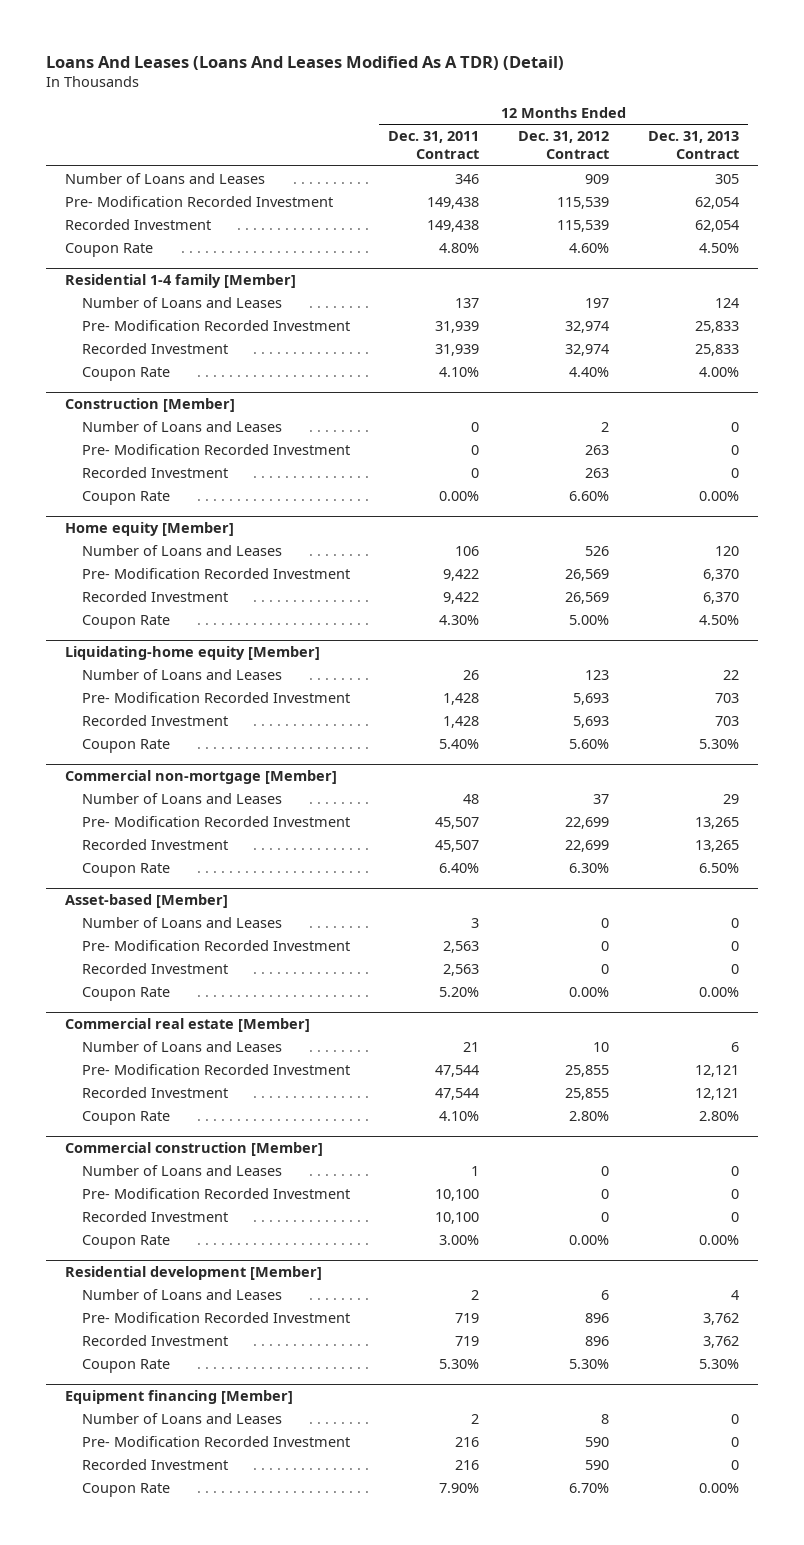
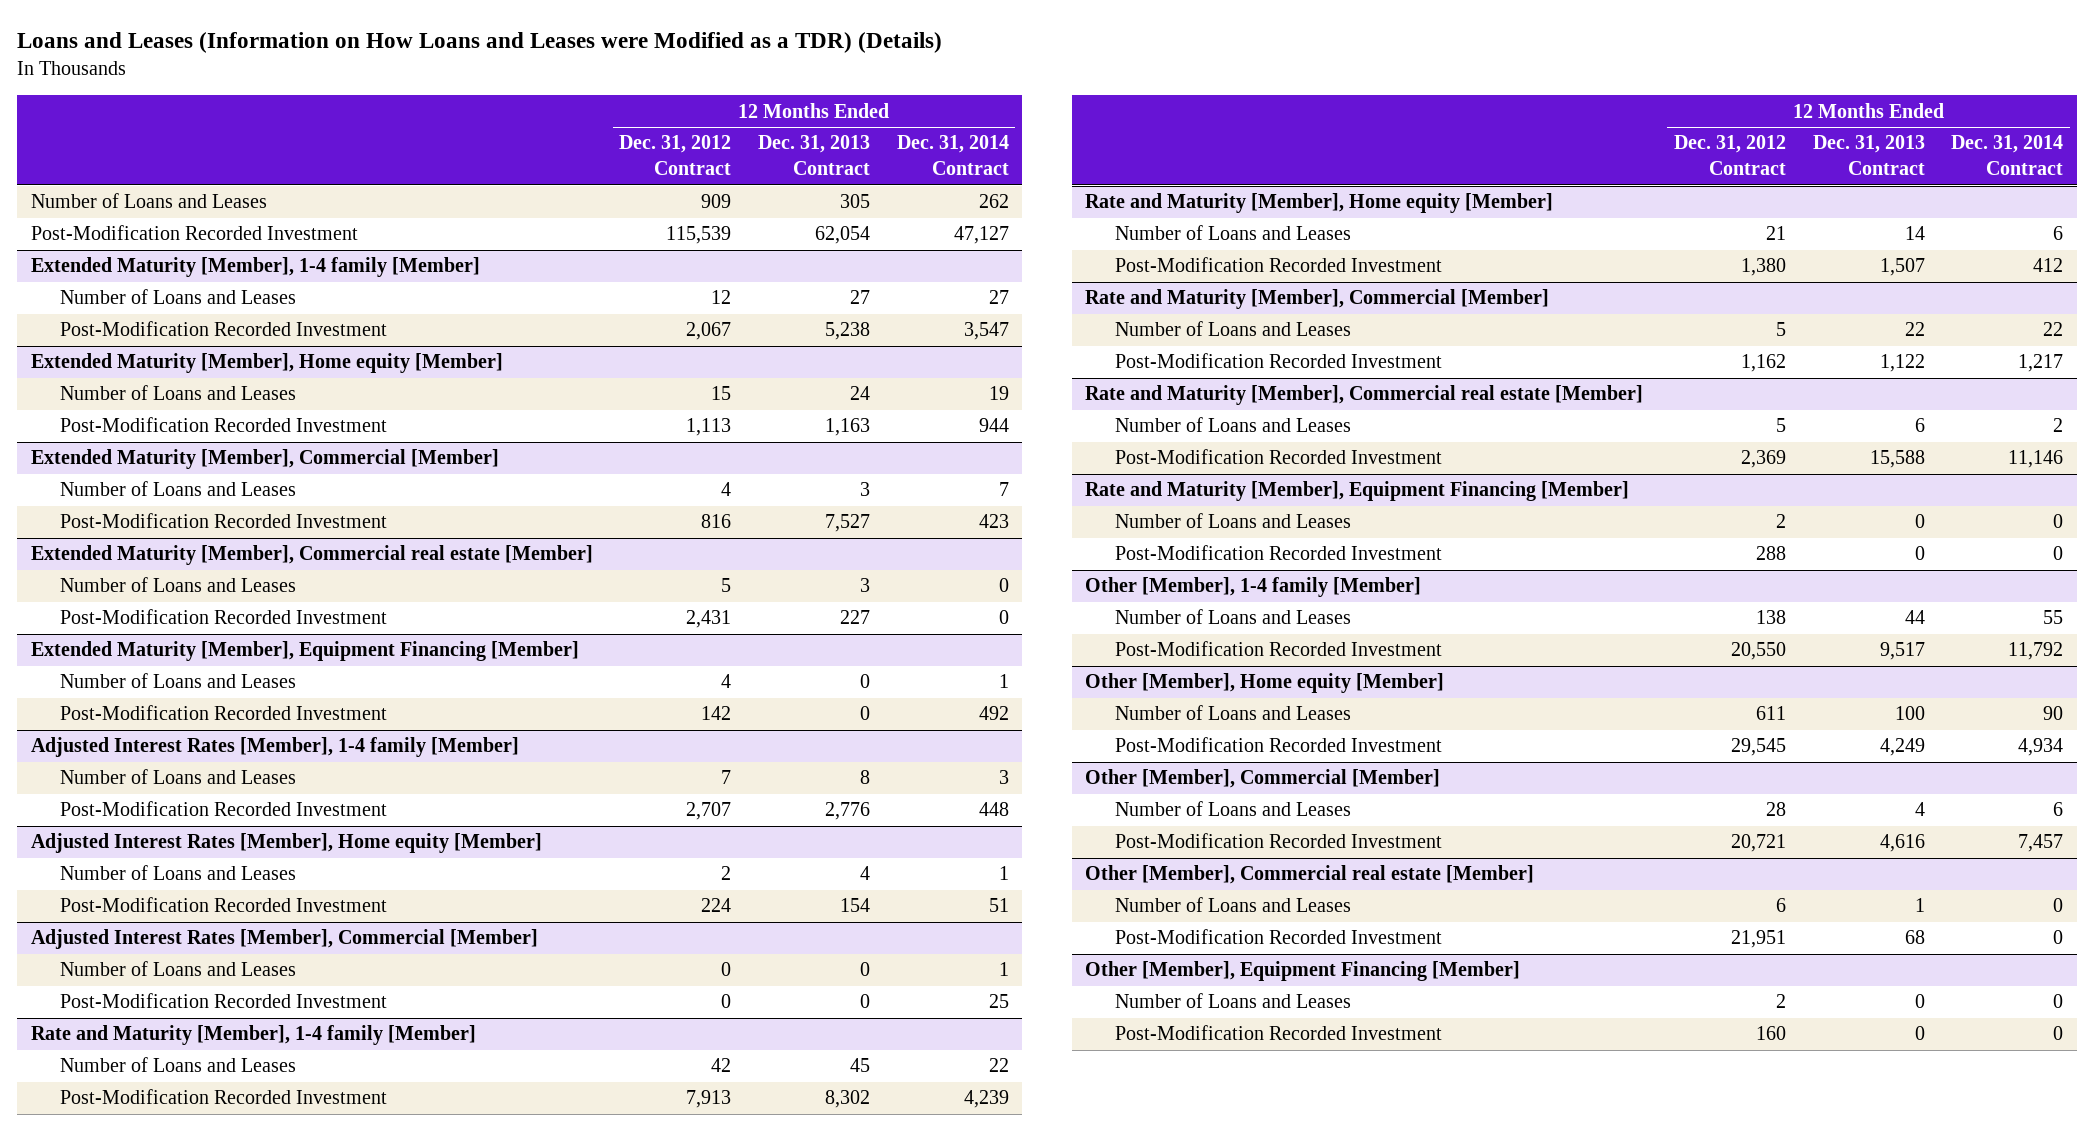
- Loans And Leases (Loans And Leases Modified As A TDR) (Detail)
+ Loans and Leases (Information on How Loans and Leases were Modified as a TDR) (Details)
- | 12 Months Ended Dec. 31, 2011 Contract | 12 Months Ended Dec. 31, 2012 Contract | 12 Months Ended Dec. 31, 2013 Contract
+ | 12 Months Ended Dec. 31, 2012 Contract | 12 Months Ended Dec. 31, 2013 Contract | 12 Months Ended Dec. 31, 2014 Contract
- Pre- Modification Recorded Investment | 149,438 | 115,539 | 62,054
- Recorded Investment | 149,438 | 115,539 | 62,054
- Coupon Rate | 4.80% | 4.60% | 4.50%
- Residential 1-4 family [Member]
- Number of Loans and Leases | 137 | 197 | 124
- Pre- Modification Recorded Investment | 31,939 | 32,974 | 25,833
- Recorded Investment | 31,939 | 32,974 | 25,833
- Coupon Rate | 4.10% | 4.40% | 4.00%
- Construction [Member]
- Number of Loans and Leases | 0 | 2 | 0
- Pre- Modification Recorded Investment | 0 | 263 | 0
- Recorded Investment | 0 | 263 | 0
- Coupon Rate | 0.00% | 6.60% | 0.00%
- Home equity [Member]
- Number of Loans and Leases | 106 | 526 | 120
- Pre- Modification Recorded Investment | 9,422 | 26,569 | 6,370
- Recorded Investment | 9,422 | 26,569 | 6,370
- Coupon Rate | 4.30% | 5.00% | 4.50%
- Liquidating-home equity [Member]
- Number of Loans and Leases | 26 | 123 | 22
- Pre- Modification Recorded Investment | 1,428 | 5,693 | 703
- Recorded Investment | 1,428 | 5,693 | 703
- Coupon Rate | 5.40% | 5.60% | 5.30%
- Commercial non-mortgage [Member]
- Number of Loans and Leases | 48 | 37 | 29
- Pre- Modification Recorded Investment | 45,507 | 22,699 | 13,265
- Recorded Investment | 45,507 | 22,699 | 13,265
- Coupon Rate | 6.40% | 6.30% | 6.50%
- Asset-based [Member]
- Number of Loans and Leases | 3 | 0 | 0
- Pre- Modification Recorded Investment | 2,563 | 0 | 0
- Recorded Investment | 2,563 | 0 | 0
- Coupon Rate | 5.20% | 0.00% | 0.00%
- Commercial real estate [Member]
- Number of Loans and Leases | 21 | 10 | 6
- Pre- Modification Recorded Investment | 47,544 | 25,855 | 12,121
- Recorded Investment | 47,544 | 25,855 | 12,121
- Coupon Rate | 4.10% | 2.80% | 2.80%
- Commercial construction [Member]
+ Post-Modification Recorded Investment | 115,539 | 62,054 | 47,127
+ Extended Maturity [Member], 1-4 family [Member]
+ Number of Loans and Leases | 12 | 27 | 27
+ Post-Modification Recorded Investment | 2,067 | 5,238 | 3,547
+ Extended Maturity [Member], Home equity [Member]
+ Number of Loans and Leases | 15 | 24 | 19
+ Post-Modification Recorded Investment | 1,113 | 1,163 | 944
+ Extended Maturity [Member], Commercial [Member]
+ Number of Loans and Leases | 4 | 3 | 7
+ Post-Modification Recorded Investment | 816 | 7,527 | 423
+ Extended Maturity [Member], Commercial real estate [Member]
+ Number of Loans and Leases | 5 | 3 | 0
+ Post-Modification Recorded Investment | 2,431 | 227 | 0
+ Extended Maturity [Member], Equipment Financing [Member]
+ Number of Loans and Leases | 4 | 0 | 1
+ Post-Modification Recorded Investment | 142 | 0 | 492
+ Adjusted Interest Rates [Member], 1-4 family [Member]
+ Number of Loans and Leases | 7 | 8 | 3
+ Post-Modification Recorded Investment | 2,707 | 2,776 | 448
+ Adjusted Interest Rates [Member], Home equity [Member]
+ Number of Loans and Leases | 2 | 4 | 1
+ Post-Modification Recorded Investment | 224 | 154 | 51
+ Adjusted Interest Rates [Member], Commercial [Member]
- Pre- Modification Recorded Investment | 10,100 | 0 | 0
- Recorded Investment | 10,100 | 0 | 0
- Coupon Rate | 3.00% | 0.00% | 0.00%
- Residential development [Member]
- Number of Loans and Leases | 2 | 6 | 4
- Pre- Modification Recorded Investment | 719 | 896 | 3,762
- Recorded Investment | 719 | 896 | 3,762
- Coupon Rate | 5.30% | 5.30% | 5.30%
- Equipment financing [Member]
- Number of Loans and Leases | 2 | 8 | 0
- Pre- Modification Recorded Investment | 216 | 590 | 0
- Recorded Investment | 216 | 590 | 0
- Coupon Rate | 7.90% | 6.70% | 0.00%
+ Post-Modification Recorded Investment | 0 | 0 | 25
+ Rate and Maturity [Member], 1-4 family [Member]
+ Number of Loans and Leases | 42 | 45 | 22
+ Post-Modification Recorded Investment | 7,913 | 8,302 | 4,239
+ Rate and Maturity [Member], Home equity [Member]
+ Number of Loans and Leases | 21 | 14 | 6
+ Post-Modification Recorded Investment | 1,380 | 1,507 | 412
+ Rate and Maturity [Member], Commercial [Member]
+ Number of Loans and Leases | 5 | 22 | 22
+ Post-Modification Recorded Investment | 1,162 | 1,122 | 1,217
+ Rate and Maturity [Member], Commercial real estate [Member]
+ Number of Loans and Leases | 5 | 6 | 2
+ Post-Modification Recorded Investment | 2,369 | 15,588 | 11,146
+ Rate and Maturity [Member], Equipment Financing [Member]
+ Number of Loans and Leases | 2 | 0 | 0
+ Post-Modification Recorded Investment | 288 | 0 | 0
+ Other [Member], 1-4 family [Member]
+ Number of Loans and Leases | 138 | 44 | 55
+ Post-Modification Recorded Investment | 20,550 | 9,517 | 11,792
+ Other [Member], Home equity [Member]
+ Number of Loans and Leases | 611 | 100 | 90
+ Post-Modification Recorded Investment | 29,545 | 4,249 | 4,934
+ Other [Member], Commercial [Member]
+ Number of Loans and Leases | 28 | 4 | 6
+ Post-Modification Recorded Investment | 20,721 | 4,616 | 7,457
+ Other [Member], Commercial real estate [Member]
+ Number of Loans and Leases | 6 | 1 | 0
+ Post-Modification Recorded Investment | 21,951 | 68 | 0
+ Other [Member], Equipment Financing [Member]
+ Number of Loans and Leases | 2 | 0 | 0
+ Post-Modification Recorded Investment | 160 | 0 | 0

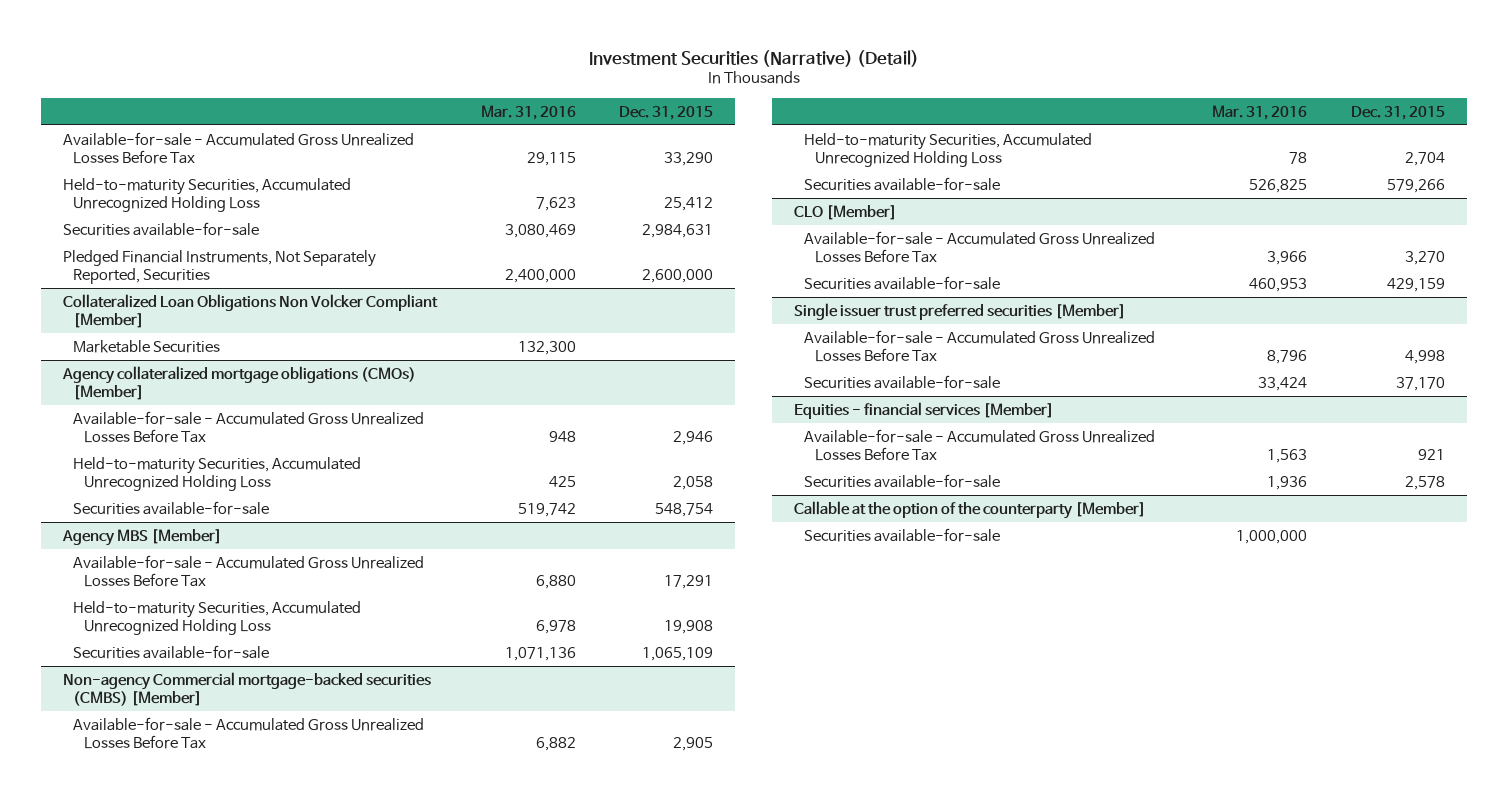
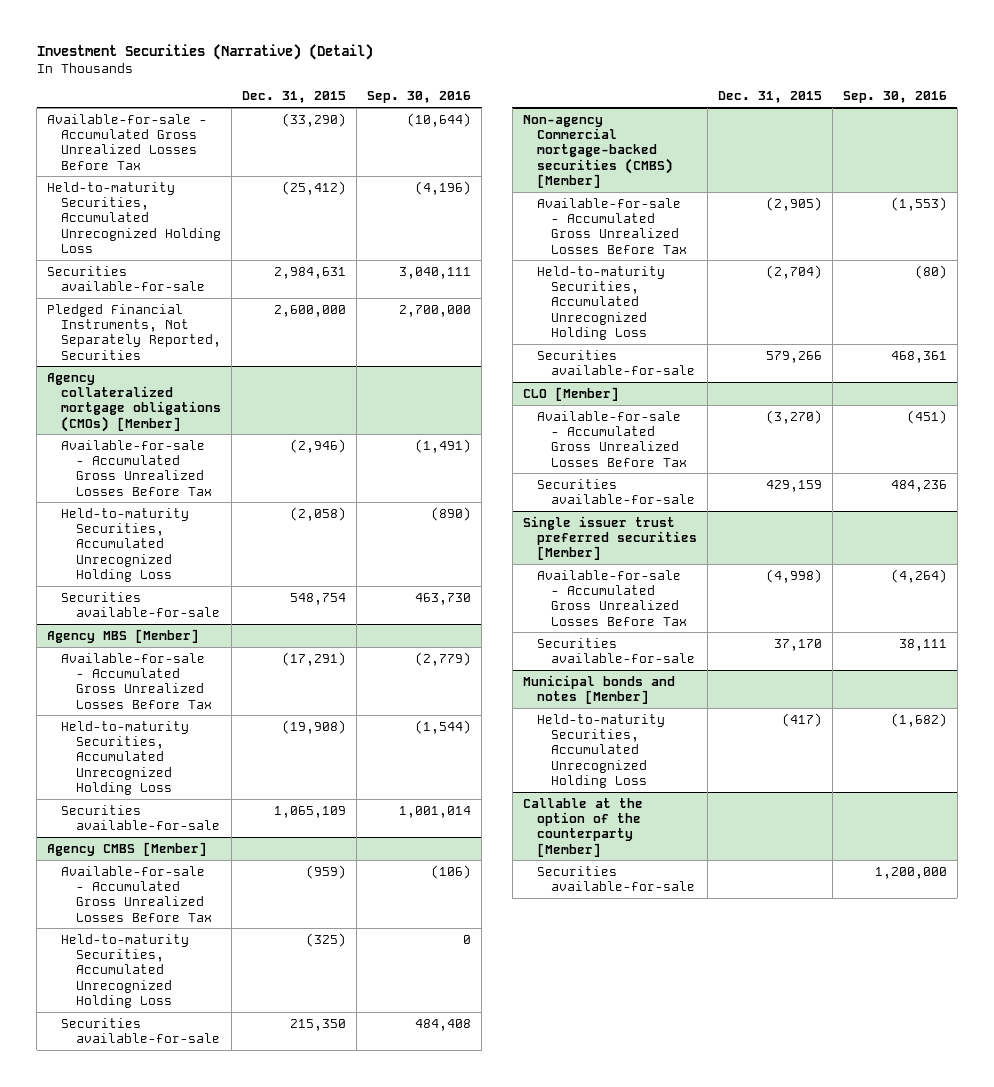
- | Mar. 31, 2016 | Dec. 31, 2015
+ | Dec. 31, 2015 | Sep. 30, 2016
- Available-for-sale - Accumulated Gross Unrealized Losses Before Tax | 29,115 | 33,290
- Held-to-maturity Securities, Accumulated Unrecognized Holding Loss | 7,623 | 25,412
+ Available-for-sale - Accumulated Gross Unrealized Losses Before Tax | (33,290) | (10,644)
+ Held-to-maturity Securities, Accumulated Unrecognized Holding Loss | (25,412) | (4,196)
- Collateralized Loan Obligations Non Volcker Compliant [Member]
- Marketable Securities | 132,300 |
@ Agency collateralized mortgage obligations (CMOs) [Member]
- Available-for-sale - Accumulated Gross Unrealized Losses Before Tax | 948 | 2,946
- Held-to-maturity Securities, Accumulated Unrecognized Holding Loss | 425 | 2,058
+ Available-for-sale - Accumulated Gross Unrealized Losses Before Tax | (2,946) | (1,491)
+ Held-to-maturity Securities, Accumulated Unrecognized Holding Loss | (2,058) | (890)
@ Agency MBS [Member]
- Available-for-sale - Accumulated Gross Unrealized Losses Before Tax | 6,880 | 17,291
- Held-to-maturity Securities, Accumulated Unrecognized Holding Loss | 6,978 | 19,908
+ Available-for-sale - Accumulated Gross Unrealized Losses Before Tax | (17,291) | (2,779)
+ Held-to-maturity Securities, Accumulated Unrecognized Holding Loss | (19,908) | (1,544)
+ Agency CMBS [Member]
+ Available-for-sale - Accumulated Gross Unrealized Losses Before Tax | (959) | (106)
+ Held-to-maturity Securities, Accumulated Unrecognized Holding Loss | (325) | 0
+ Securities available-for-sale | 215,350 | 484,408
@ Non-agency Commercial mortgage-backed securities (CMBS) [Member]
- Available-for-sale - Accumulated Gross Unrealized Losses Before Tax | 6,882 | 2,905
- Held-to-maturity Securities, Accumulated Unrecognized Holding Loss | 78 | 2,704
+ Available-for-sale - Accumulated Gross Unrealized Losses Before Tax | (2,905) | (1,553)
+ Held-to-maturity Securities, Accumulated Unrecognized Holding Loss | (2,704) | (80)
@ CLO [Member]
- Available-for-sale - Accumulated Gross Unrealized Losses Before Tax | 3,966 | 3,270
+ Available-for-sale - Accumulated Gross Unrealized Losses Before Tax | (3,270) | (451)
@ Single issuer trust preferred securities [Member]
- Available-for-sale - Accumulated Gross Unrealized Losses Before Tax | 8,796 | 4,998
+ Available-for-sale - Accumulated Gross Unrealized Losses Before Tax | (4,998) | (4,264)
- Equities - financial services [Member]
- Available-for-sale - Accumulated Gross Unrealized Losses Before Tax | 1,563 | 921
- Securities available-for-sale | 1,936 | 2,578
+ Municipal bonds and notes [Member]
+ Held-to-maturity Securities, Accumulated Unrecognized Holding Loss | (417) | (1,682)

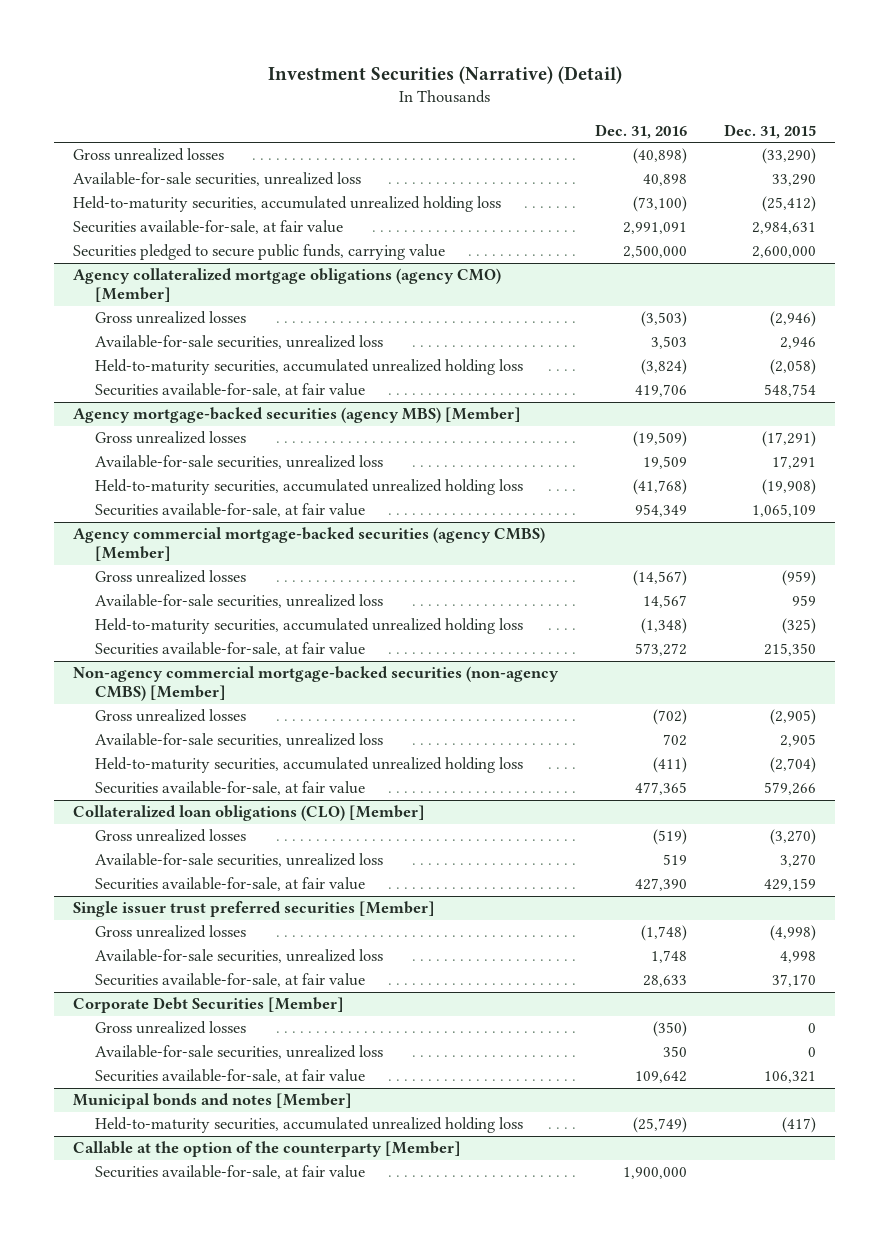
- | Dec. 31, 2015 | Sep. 30, 2016
+ | Dec. 31, 2016 | Dec. 31, 2015
- Available-for-sale - Accumulated Gross Unrealized Losses Before Tax | (33,290) | (10,644)
- Held-to-maturity Securities, Accumulated Unrecognized Holding Loss | (25,412) | (4,196)
- Securities available-for-sale | 2,984,631 | 3,040,111
- Pledged Financial Instruments, Not Separately Reported, Securities | 2,600,000 | 2,700,000
- Agency collateralized mortgage obligations (CMOs) [Member]
- Available-for-sale - Accumulated Gross Unrealized Losses Before Tax | (2,946) | (1,491)
- Held-to-maturity Securities, Accumulated Unrecognized Holding Loss | (2,058) | (890)
- Securities available-for-sale | 548,754 | 463,730
- Agency MBS [Member]
- Available-for-sale - Accumulated Gross Unrealized Losses Before Tax | (17,291) | (2,779)
- Held-to-maturity Securities, Accumulated Unrecognized Holding Loss | (19,908) | (1,544)
- Securities available-for-sale | 1,065,109 | 1,001,014
- Agency CMBS [Member]
- Available-for-sale - Accumulated Gross Unrealized Losses Before Tax | (959) | (106)
- Held-to-maturity Securities, Accumulated Unrecognized Holding Loss | (325) | 0
- Securities available-for-sale | 215,350 | 484,408
- Non-agency Commercial mortgage-backed securities (CMBS) [Member]
- Available-for-sale - Accumulated Gross Unrealized Losses Before Tax | (2,905) | (1,553)
- Held-to-maturity Securities, Accumulated Unrecognized Holding Loss | (2,704) | (80)
- Securities available-for-sale | 579,266 | 468,361
- CLO [Member]
- Available-for-sale - Accumulated Gross Unrealized Losses Before Tax | (3,270) | (451)
- Securities available-for-sale | 429,159 | 484,236
+ Gross unrealized losses | (40,898) | (33,290)
+ Available-for-sale securities, unrealized loss | 40,898 | 33,290
+ Held-to-maturity securities, accumulated unrealized holding loss | (73,100) | (25,412)
+ Securities available-for-sale, at fair value | 2,991,091 | 2,984,631
+ Securities pledged to secure public funds, carrying value | 2,500,000 | 2,600,000
+ Agency collateralized mortgage obligations (agency CMO) [Member]
+ Gross unrealized losses | (3,503) | (2,946)
+ Available-for-sale securities, unrealized loss | 3,503 | 2,946
+ Held-to-maturity securities, accumulated unrealized holding loss | (3,824) | (2,058)
+ Securities available-for-sale, at fair value | 419,706 | 548,754
+ Agency mortgage-backed securities (agency MBS) [Member]
+ Gross unrealized losses | (19,509) | (17,291)
+ Available-for-sale securities, unrealized loss | 19,509 | 17,291
+ Held-to-maturity securities, accumulated unrealized holding loss | (41,768) | (19,908)
+ Securities available-for-sale, at fair value | 954,349 | 1,065,109
+ Agency commercial mortgage-backed securities (agency CMBS) [Member]
+ Gross unrealized losses | (14,567) | (959)
+ Available-for-sale securities, unrealized loss | 14,567 | 959
+ Held-to-maturity securities, accumulated unrealized holding loss | (1,348) | (325)
+ Securities available-for-sale, at fair value | 573,272 | 215,350
+ Non-agency commercial mortgage-backed securities (non-agency CMBS) [Member]
+ Gross unrealized losses | (702) | (2,905)
+ Available-for-sale securities, unrealized loss | 702 | 2,905
+ Held-to-maturity securities, accumulated unrealized holding loss | (411) | (2,704)
+ Securities available-for-sale, at fair value | 477,365 | 579,266
+ Collateralized loan obligations (CLO) [Member]
+ Gross unrealized losses | (519) | (3,270)
+ Available-for-sale securities, unrealized loss | 519 | 3,270
+ Securities available-for-sale, at fair value | 427,390 | 429,159
@ Single issuer trust preferred securities [Member]
- Available-for-sale - Accumulated Gross Unrealized Losses Before Tax | (4,998) | (4,264)
- Securities available-for-sale | 37,170 | 38,111
+ Gross unrealized losses | (1,748) | (4,998)
+ Available-for-sale securities, unrealized loss | 1,748 | 4,998
+ Securities available-for-sale, at fair value | 28,633 | 37,170
+ Corporate Debt Securities [Member]
+ Gross unrealized losses | (350) | 0
+ Available-for-sale securities, unrealized loss | 350 | 0
+ Securities available-for-sale, at fair value | 109,642 | 106,321
@ Municipal bonds and notes [Member]
- Held-to-maturity Securities, Accumulated Unrecognized Holding Loss | (417) | (1,682)
+ Held-to-maturity securities, accumulated unrealized holding loss | (25,749) | (417)
@ Callable at the option of the counterparty [Member]
- Securities available-for-sale | | 1,200,000
+ Securities available-for-sale, at fair value | 1,900,000 |

